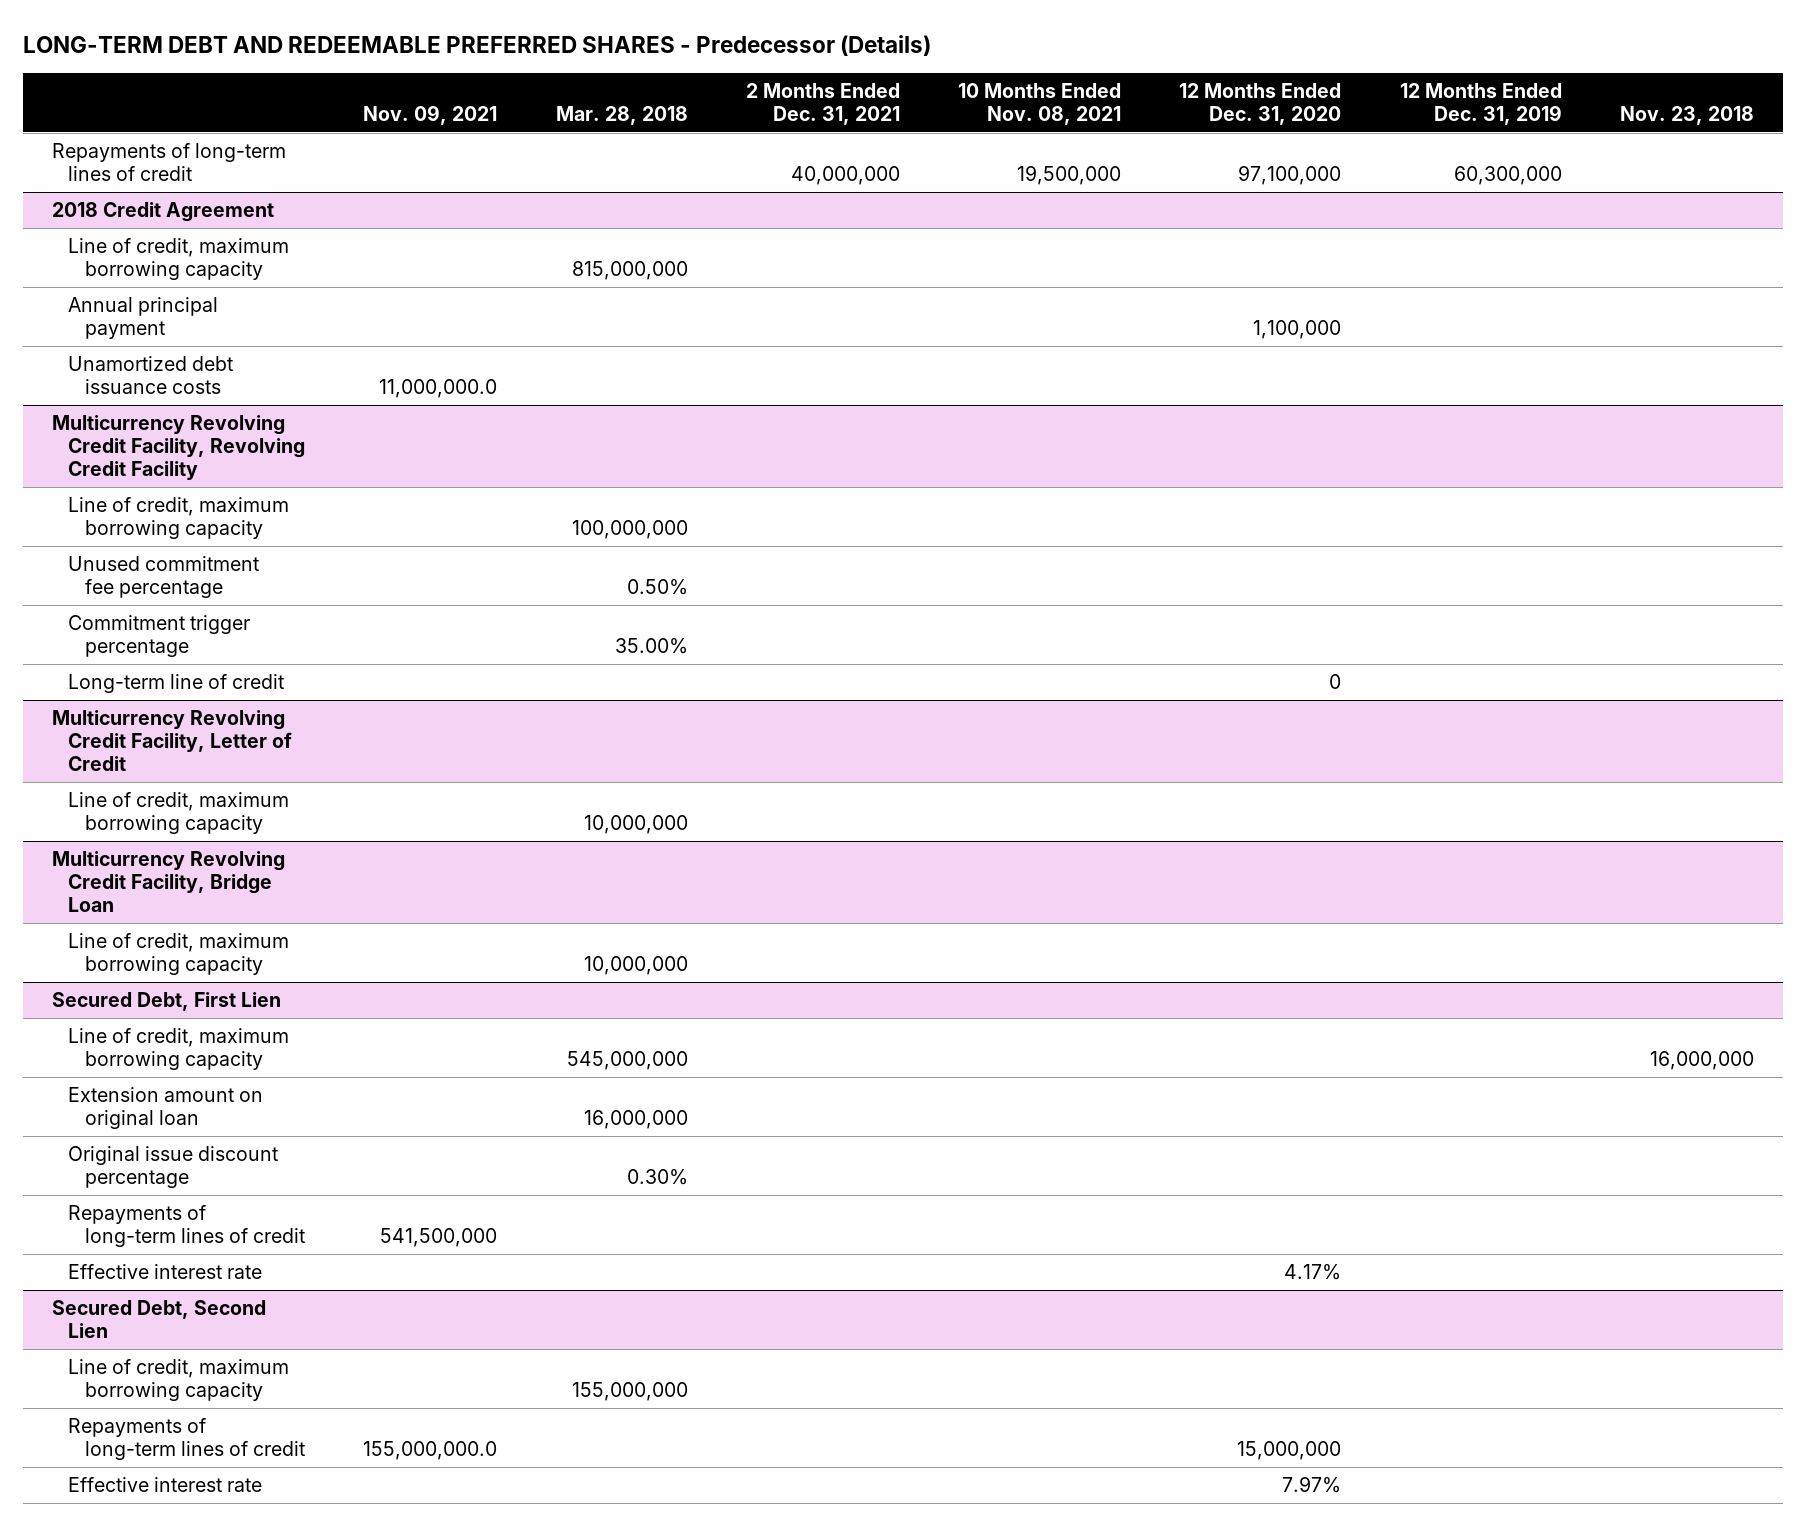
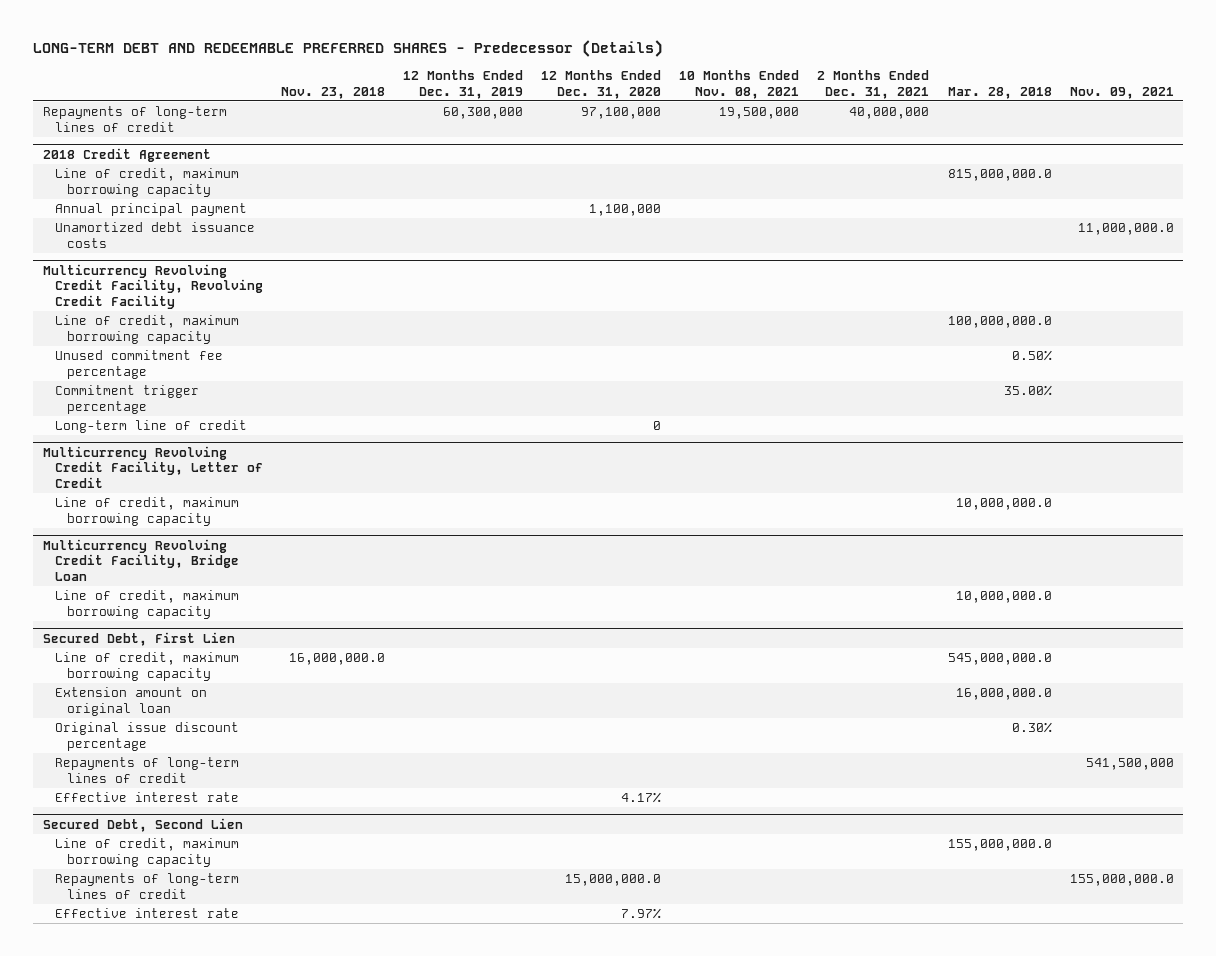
- | Nov. 09, 2021 | Mar. 28, 2018 | 2 Months Ended Dec. 31, 2021 | 10 Months Ended Nov. 08, 2021 | 12 Months Ended Dec. 31, 2020 | 12 Months Ended Dec. 31, 2019 | Nov. 23, 2018
+ | Nov. 23, 2018 | 12 Months Ended Dec. 31, 2019 | 12 Months Ended Dec. 31, 2020 | 10 Months Ended Nov. 08, 2021 | 2 Months Ended Dec. 31, 2021 | Mar. 28, 2018 | Nov. 09, 2021
@ 2018 Credit Agreement
- Line of credit, maximum borrowing capacity | | 815,000,000 | | | | |
+ Line of credit, maximum borrowing capacity | | | | | | 815,000,000.0 |
@ Multicurrency Revolving Credit Facility, Revolving Credit Facility
- Line of credit, maximum borrowing capacity | | 100,000,000 | | | | |
+ Line of credit, maximum borrowing capacity | | | | | | 100,000,000.0 |
@ Multicurrency Revolving Credit Facility, Letter of Credit
- Line of credit, maximum borrowing capacity | | 10,000,000 | | | | |
+ Line of credit, maximum borrowing capacity | | | | | | 10,000,000.0 |
@ Multicurrency Revolving Credit Facility, Bridge Loan
- Line of credit, maximum borrowing capacity | | 10,000,000 | | | | |
+ Line of credit, maximum borrowing capacity | | | | | | 10,000,000.0 |
@ Secured Debt, First Lien
- Line of credit, maximum borrowing capacity | | 545,000,000 | | | | | 16,000,000
- Extension amount on original loan | | 16,000,000 | | | | |
+ Line of credit, maximum borrowing capacity | 16,000,000.0 | | | | | 545,000,000.0 |
+ Extension amount on original loan | | | | | | 16,000,000.0 |
@ Secured Debt, Second Lien
- Line of credit, maximum borrowing capacity | | 155,000,000 | | | | |
- Repayments of long-term lines of credit | 155,000,000.0 | | | | 15,000,000 | |
+ Line of credit, maximum borrowing capacity | | | | | | 155,000,000.0 |
+ Repayments of long-term lines of credit | | | 15,000,000.0 | | | | 155,000,000.0

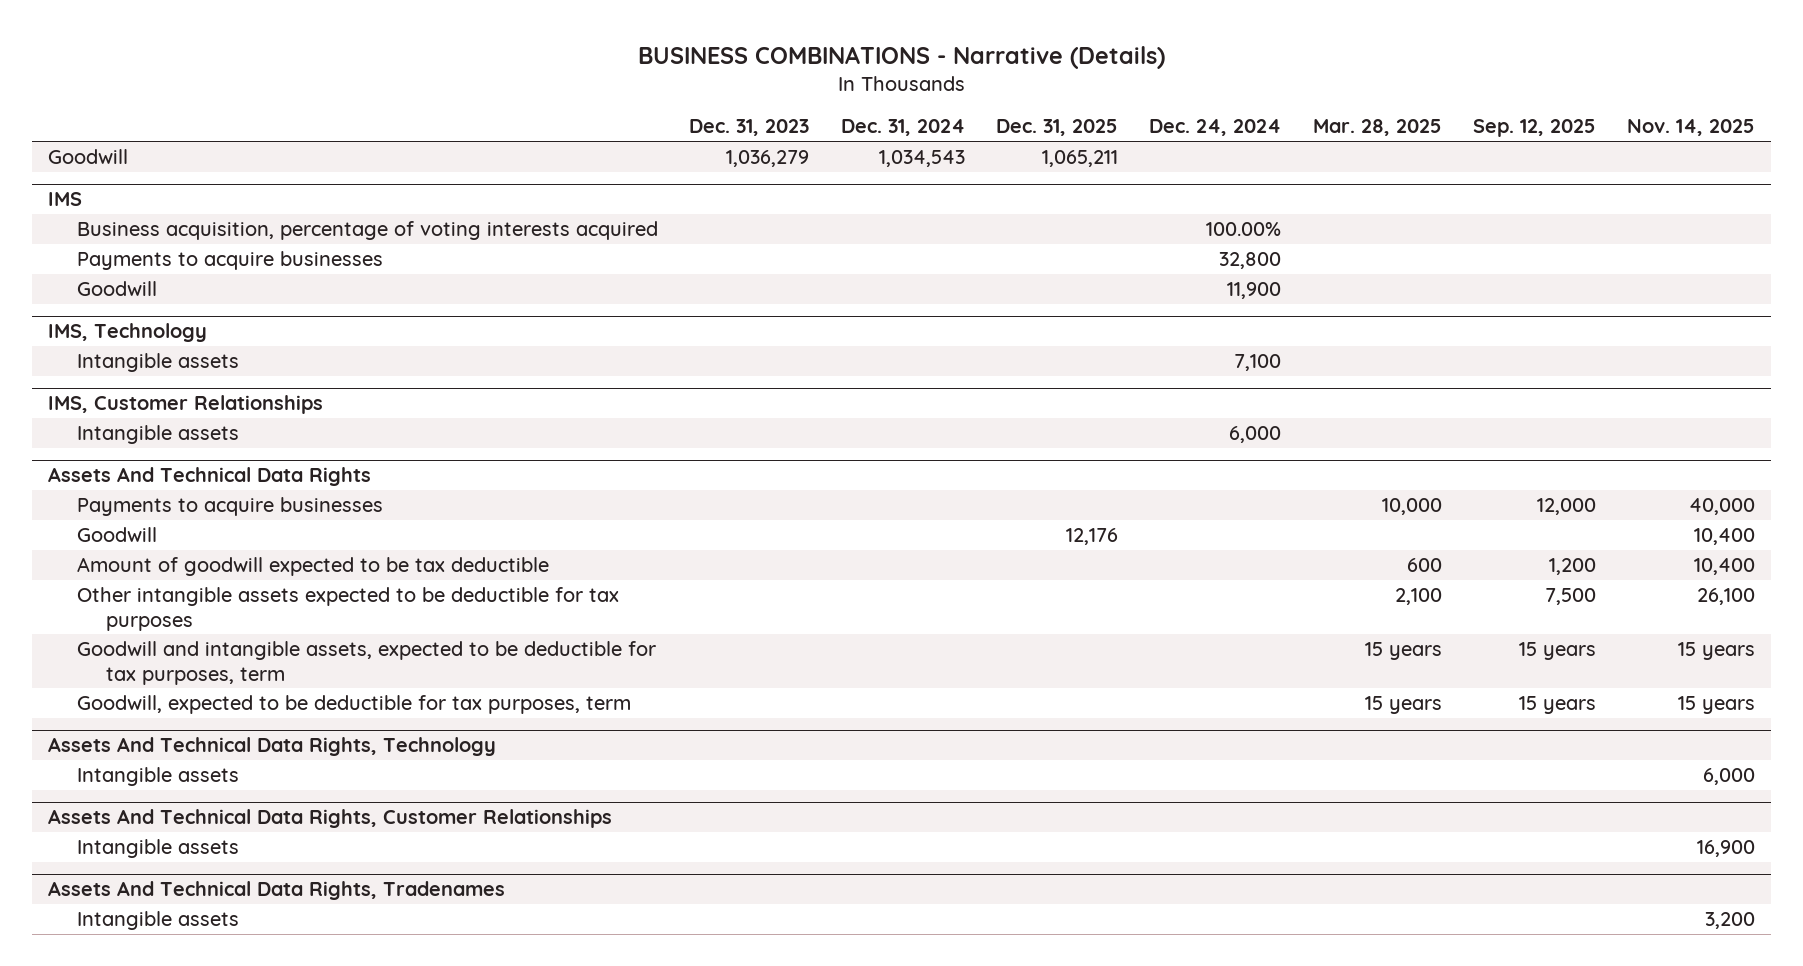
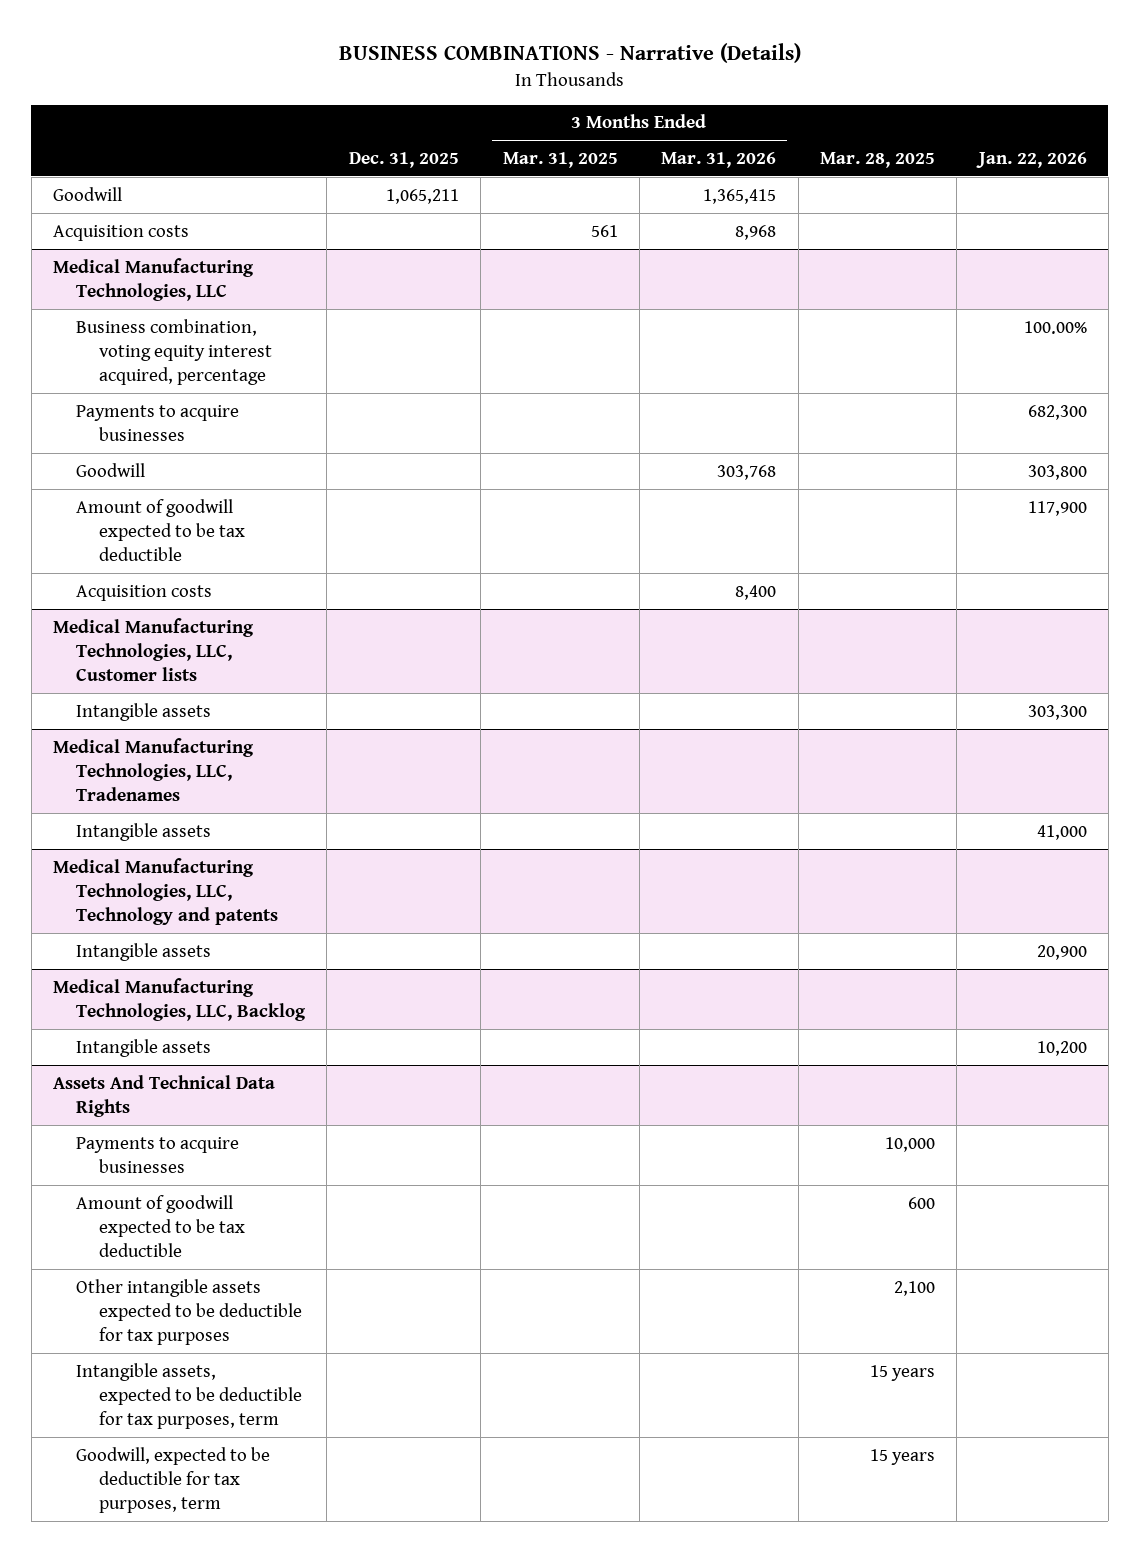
- | Dec. 31, 2023 | Dec. 31, 2024 | Dec. 31, 2025 | Dec. 24, 2024 | Mar. 28, 2025 | Sep. 12, 2025 | Nov. 14, 2025
+ | Dec. 31, 2025 | 3 Months Ended Mar. 31, 2025 | 3 Months Ended Mar. 31, 2026 | Mar. 28, 2025 | Jan. 22, 2026
- IMS
- Business acquisition, percentage of voting interests acquired | | | | 100.00% | | |
- Payments to acquire businesses | | | | 32,800 | | |
- Goodwill | | | | 11,900 | | |
- IMS, Technology
- Intangible assets | | | | 7,100 | | |
- IMS, Customer Relationships
- Intangible assets | | | | 6,000 | | |
+ Acquisition costs | | 561 | 8,968 | |
+ Medical Manufacturing Technologies, LLC
+ Business combination, voting equity interest acquired, percentage | | | | | 100.00%
+ Payments to acquire businesses | | | | | 682,300
+ Goodwill | | | 303,768 | | 303,800
+ Amount of goodwill expected to be tax deductible | | | | | 117,900
+ Acquisition costs | | | 8,400 | |
+ Medical Manufacturing Technologies, LLC, Customer lists
+ Intangible assets | | | | | 303,300
+ Medical Manufacturing Technologies, LLC, Tradenames
+ Intangible assets | | | | | 41,000
+ Medical Manufacturing Technologies, LLC, Technology and patents
+ Intangible assets | | | | | 20,900
+ Medical Manufacturing Technologies, LLC, Backlog
+ Intangible assets | | | | | 10,200
@ Assets And Technical Data Rights
- Goodwill | | | 12,176 | | | | 10,400
- Goodwill and intangible assets, expected to be deductible for tax purposes, term | | | | | 15 years | 15 years | 15 years
+ Intangible assets, expected to be deductible for tax purposes, term | | | | 15 years |
- Assets And Technical Data Rights, Technology
- Intangible assets | | | | | | | 6,000
- Assets And Technical Data Rights, Customer Relationships
- Intangible assets | | | | | | | 16,900
- Assets And Technical Data Rights, Tradenames
- Intangible assets | | | | | | | 3,200

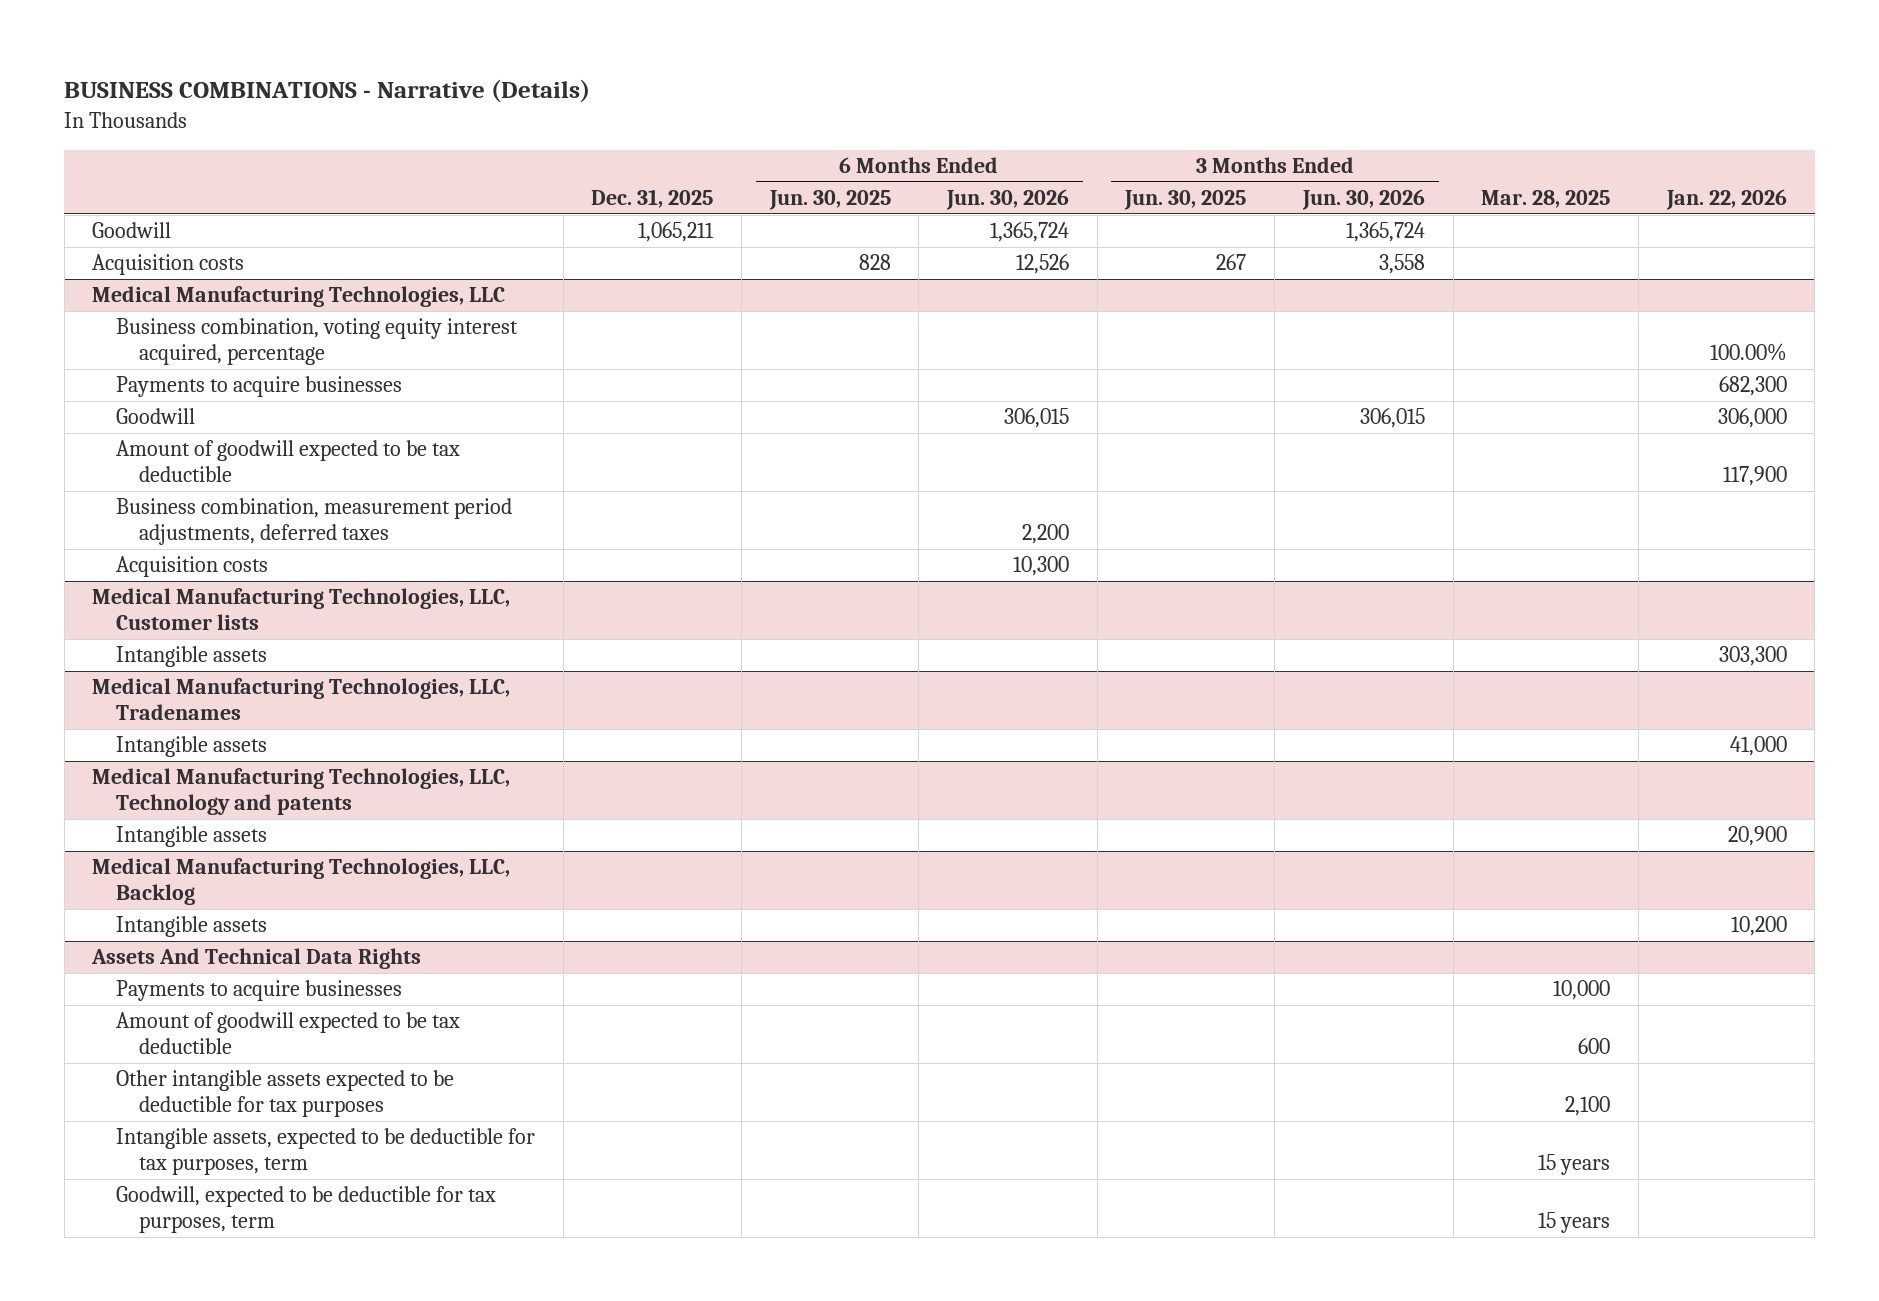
- | Dec. 31, 2025 | 3 Months Ended Mar. 31, 2025 | 3 Months Ended Mar. 31, 2026 | Mar. 28, 2025 | Jan. 22, 2026
+ | Dec. 31, 2025 | 6 Months Ended Jun. 30, 2025 | 6 Months Ended Jun. 30, 2026 | 3 Months Ended Jun. 30, 2025 | 3 Months Ended Jun. 30, 2026 | Mar. 28, 2025 | Jan. 22, 2026
@ Medical Manufacturing Technologies, LLC
- Goodwill | | | 303,768 | | 303,800
+ Goodwill | | | 306,015 | | 306,015 | | 306,000
+ Business combination, measurement period adjustments, deferred taxes | | | 2,200 | | | |

